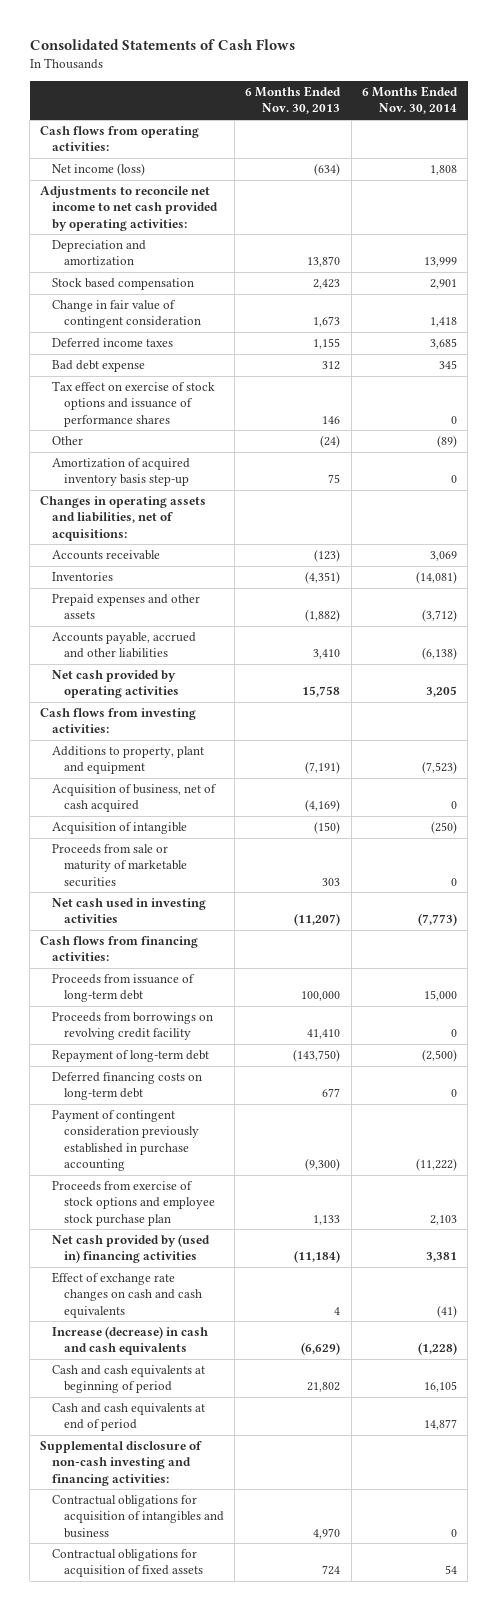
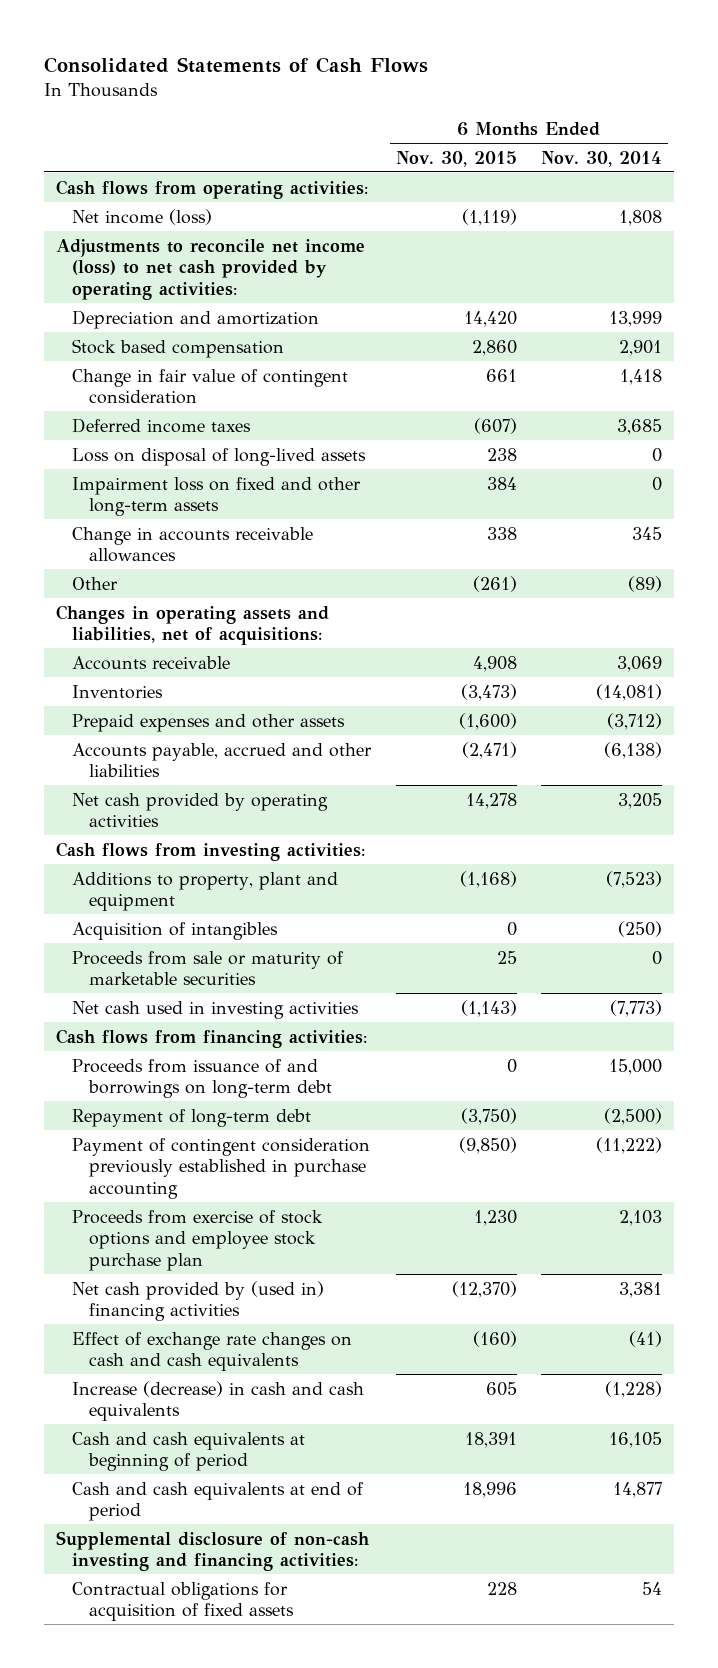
- | 6 Months Ended Nov. 30, 2013 | 6 Months Ended Nov. 30, 2014
+ | 6 Months Ended Nov. 30, 2015 | 6 Months Ended Nov. 30, 2014
- Adjustments to reconcile net income to net cash provided by operating activities:
+ Adjustments to reconcile net income (loss) to net cash provided by operating activities:
- Bad debt expense | 312 | 345
- Tax effect on exercise of stock options and issuance of performance shares | 146 | 0
+ Loss on disposal of long-lived assets | 238 | 0
+ Impairment loss on fixed and other long-term assets | 384 | 0
+ Change in accounts receivable allowances | 338 | 345
- Amortization of acquired inventory basis step-up | 75 | 0
- Acquisition of business, net of cash acquired | (4,169) | 0
- Acquisition of intangible | (150) | (250)
+ Acquisition of intangibles | 0 | (250)
- Proceeds from issuance of long-term debt | 100,000 | 15,000
- Proceeds from borrowings on revolving credit facility | 41,410 | 0
+ Proceeds from issuance of and borrowings on long-term debt | 0 | 15,000
- Deferred financing costs on long-term debt | 677 | 0
- Contractual obligations for acquisition of intangibles and business | 4,970 | 0

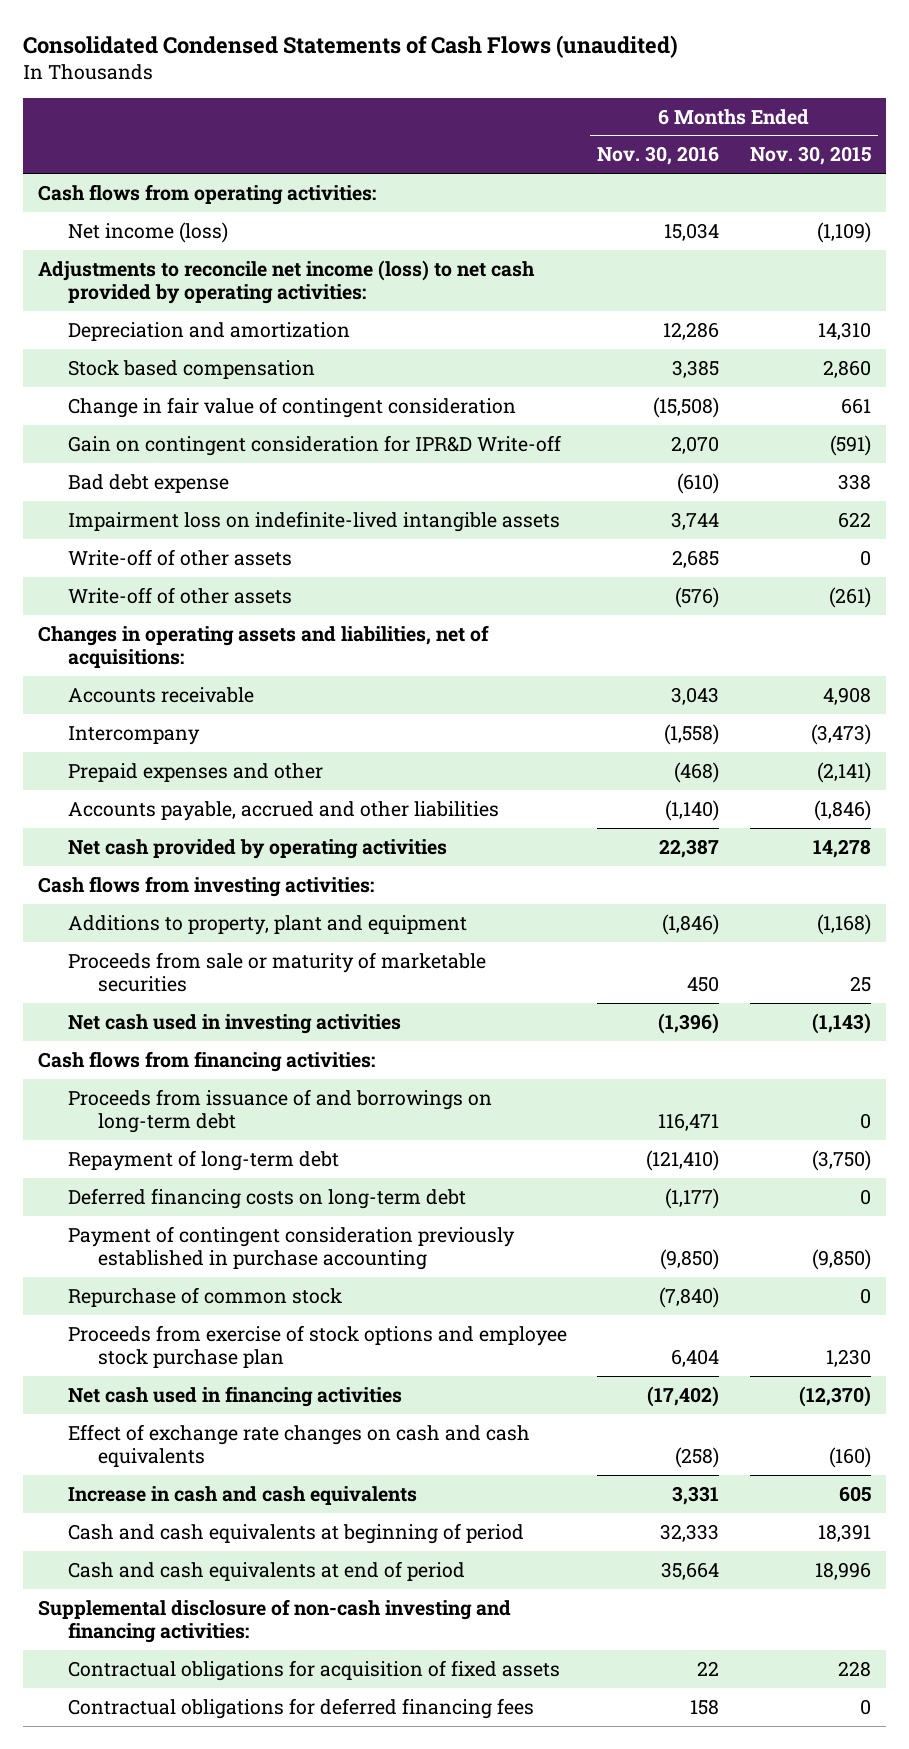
- Consolidated Statements of Cash Flows
+ Consolidated Condensed Statements of Cash Flows (unaudited)
- | 6 Months Ended Nov. 30, 2015 | 6 Months Ended Nov. 30, 2014
+ | 6 Months Ended Nov. 30, 2016 | 6 Months Ended Nov. 30, 2015
- Net income (loss) | (1,119) | 1,808
+ Net income (loss) | 15,034 | (1,109)
- Depreciation and amortization | 14,420 | 13,999
+ Depreciation and amortization | 12,286 | 14,310
- Deferred income taxes | (607) | 3,685
- Loss on disposal of long-lived assets | 238 | 0
- Impairment loss on fixed and other long-term assets | 384 | 0
- Change in accounts receivable allowances | 338 | 345
- Other | (261) | (89)
+ Gain on contingent consideration for IPR&D Write-off | 2,070 | (591)
+ Bad debt expense | (610) | 338
+ Impairment loss on indefinite-lived intangible assets | 3,744 | 622
+ Write-off of other assets | 2,685 | 0
+ Write-off of other assets | (576) | (261)
- Inventories | (3,473) | (14,081)
- Prepaid expenses and other assets | (1,600) | (3,712)
- Accounts payable, accrued and other liabilities | (2,471) | (6,138)
+ Intercompany | (1,558) | (3,473)
+ Prepaid expenses and other | (468) | (2,141)
+ Accounts payable, accrued and other liabilities | (1,140) | (1,846)
- Acquisition of intangibles | 0 | (250)
+ Deferred financing costs on long-term debt | (1,177) | 0
+ Repurchase of common stock | (7,840) | 0
- Net cash provided by (used in) financing activities | (12,370) | 3,381
+ Net cash used in financing activities | (17,402) | (12,370)
- Increase (decrease) in cash and cash equivalents | 605 | (1,228)
+ Increase in cash and cash equivalents | 3,331 | 605
+ Contractual obligations for deferred financing fees | 158 | 0

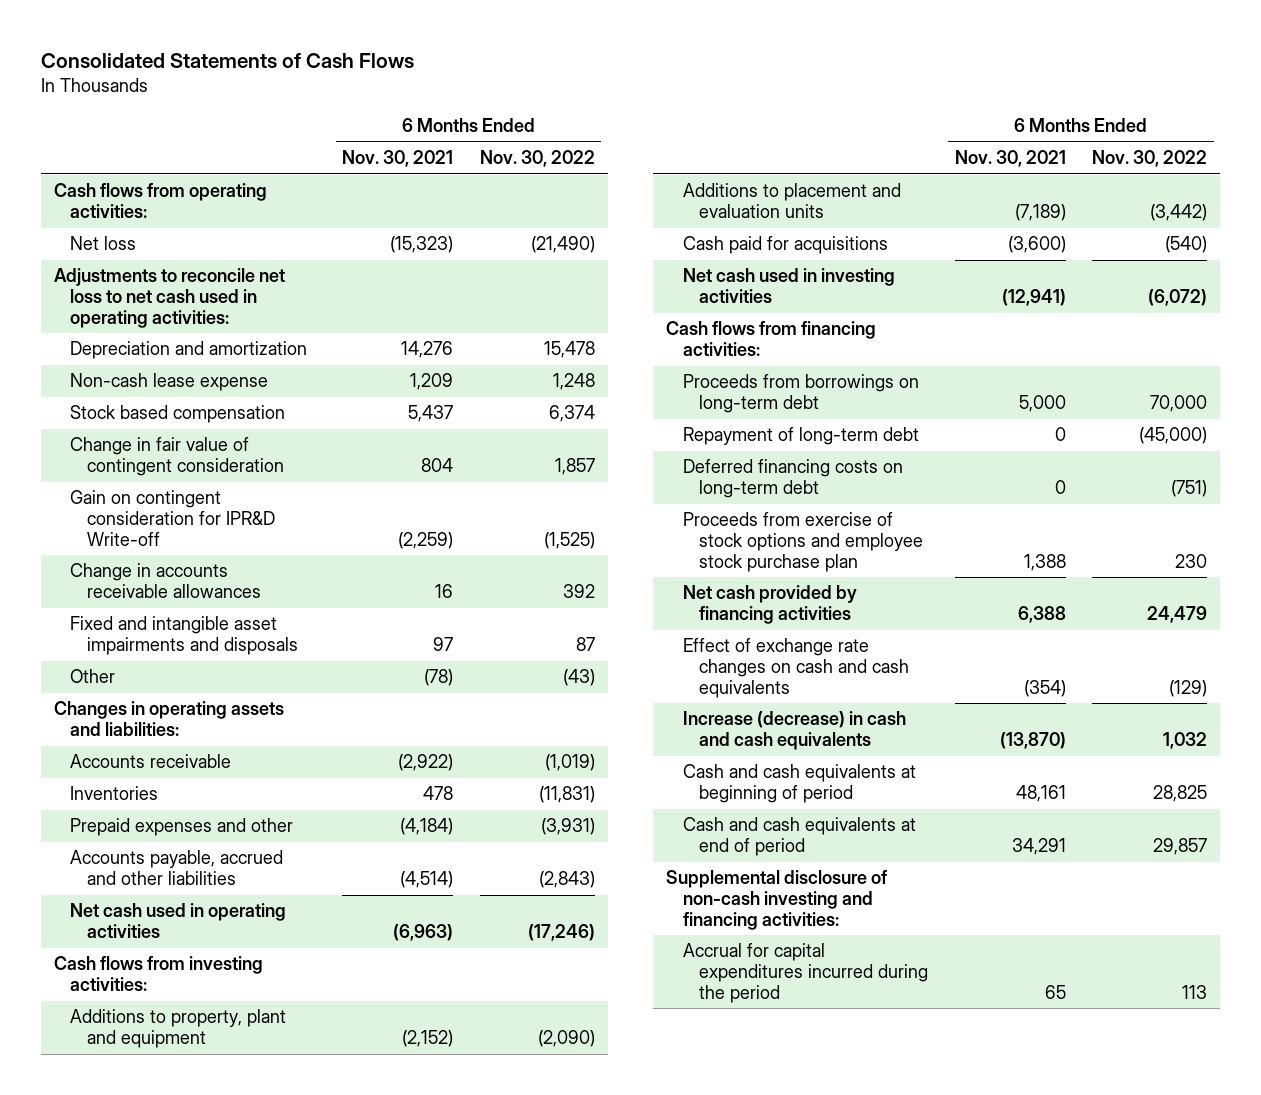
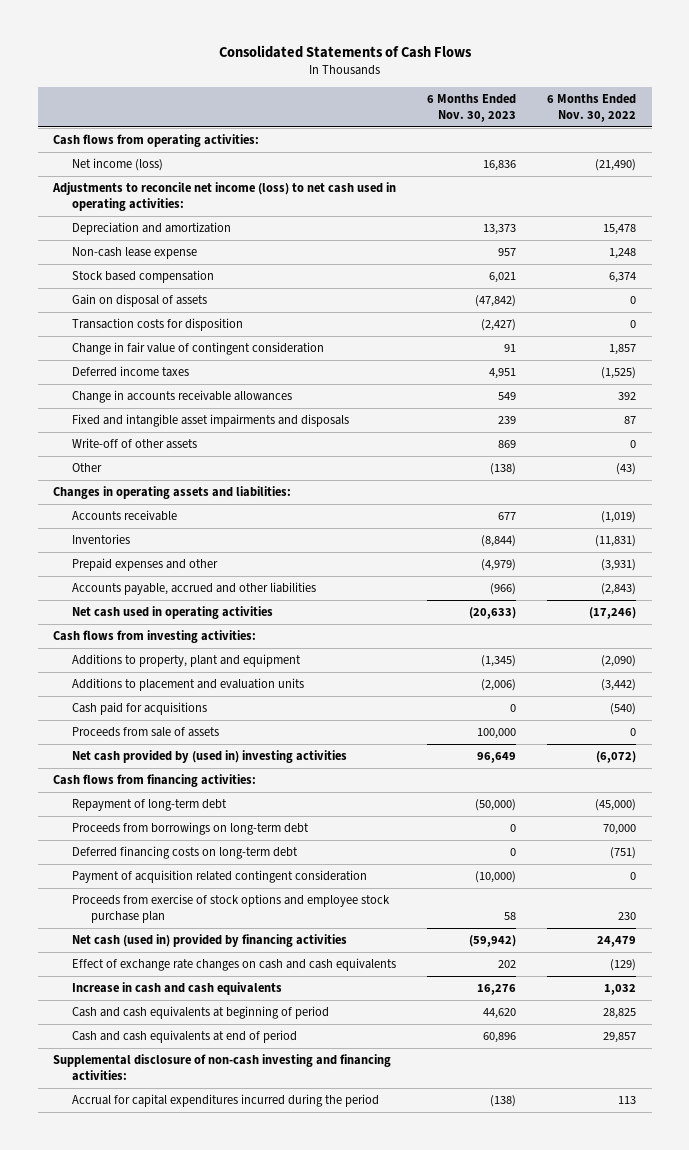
- | 6 Months Ended Nov. 30, 2021 | 6 Months Ended Nov. 30, 2022
+ | 6 Months Ended Nov. 30, 2023 | 6 Months Ended Nov. 30, 2022
- Net loss | (15,323) | (21,490)
- Adjustments to reconcile net loss to net cash used in operating activities:
+ Net income (loss) | 16,836 | (21,490)
+ Adjustments to reconcile net income (loss) to net cash used in operating activities:
+ Gain on disposal of assets | (47,842) | 0
+ Transaction costs for disposition | (2,427) | 0
- Gain on contingent consideration for IPR&D Write-off | (2,259) | (1,525)
+ Deferred income taxes | 4,951 | (1,525)
+ Write-off of other assets | 869 | 0
- Net cash used in investing activities | (12,941) | (6,072)
+ Proceeds from sale of assets | 100,000 | 0
+ Net cash provided by (used in) investing activities | 96,649 | (6,072)
moved down: Proceeds from borrowings on long-term debt | 0 | 70,000
+ Payment of acquisition related contingent consideration | (10,000) | 0
- Net cash provided by financing activities | 6,388 | 24,479
+ Net cash (used in) provided by financing activities | (59,942) | 24,479
- Increase (decrease) in cash and cash equivalents | (13,870) | 1,032
+ Increase in cash and cash equivalents | 16,276 | 1,032

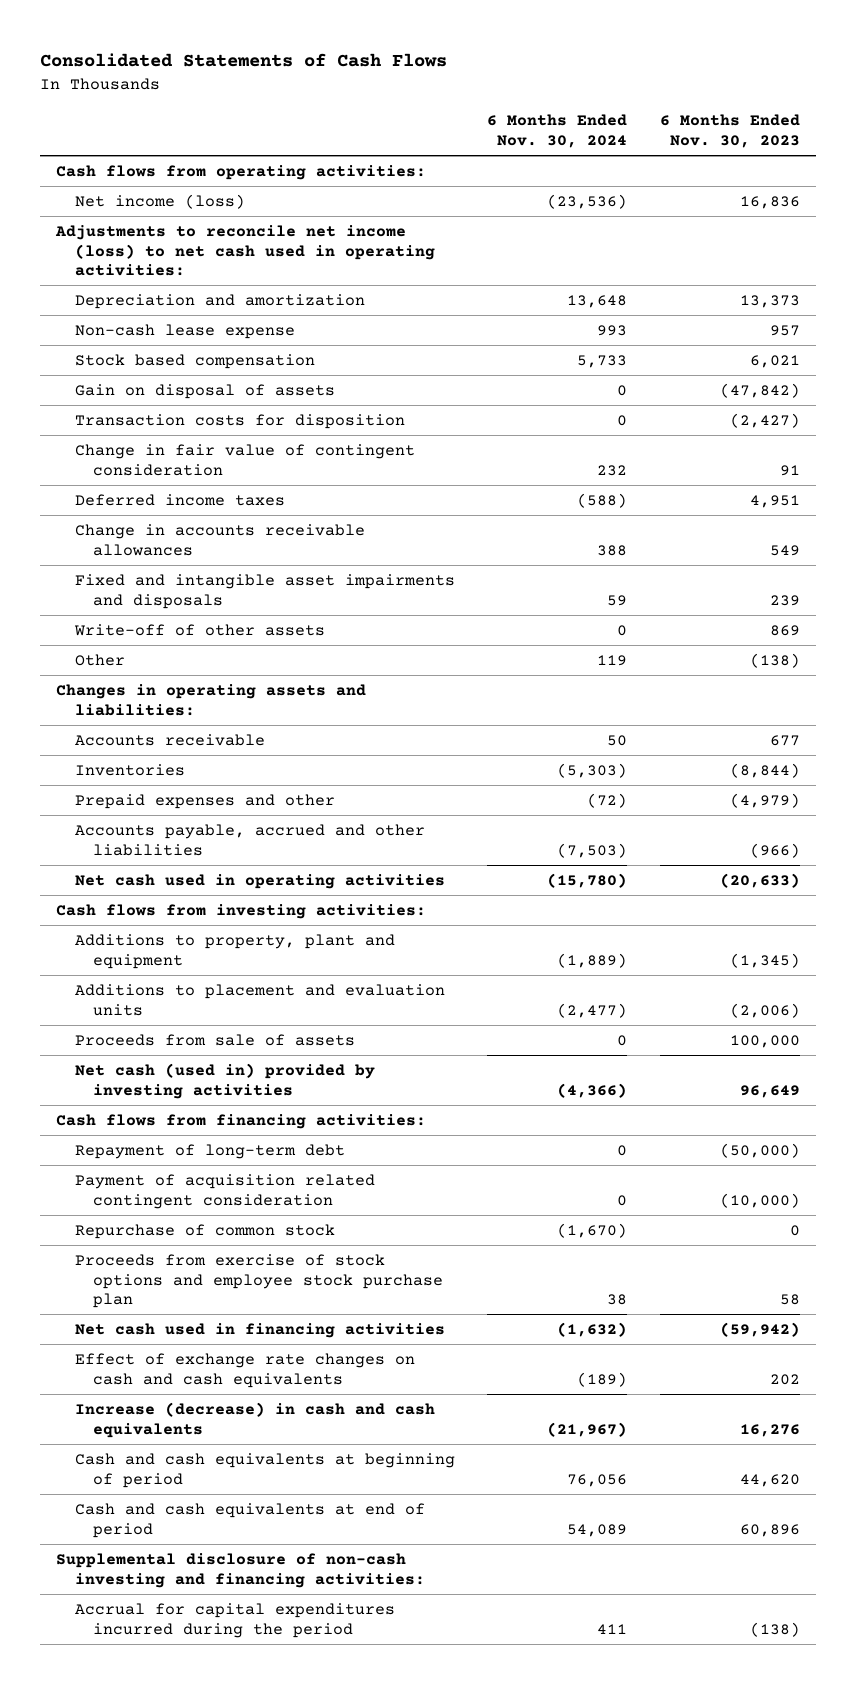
- | 6 Months Ended Nov. 30, 2023 | 6 Months Ended Nov. 30, 2022
+ | 6 Months Ended Nov. 30, 2024 | 6 Months Ended Nov. 30, 2023
- Cash paid for acquisitions | 0 | (540)
- Net cash provided by (used in) investing activities | 96,649 | (6,072)
+ Net cash (used in) provided by investing activities | (4,366) | 96,649
- Proceeds from borrowings on long-term debt | 0 | 70,000
- Deferred financing costs on long-term debt | 0 | (751)
+ Repurchase of common stock | (1,670) | 0
- Net cash (used in) provided by financing activities | (59,942) | 24,479
+ Net cash used in financing activities | (1,632) | (59,942)
- Increase in cash and cash equivalents | 16,276 | 1,032
+ Increase (decrease) in cash and cash equivalents | (21,967) | 16,276

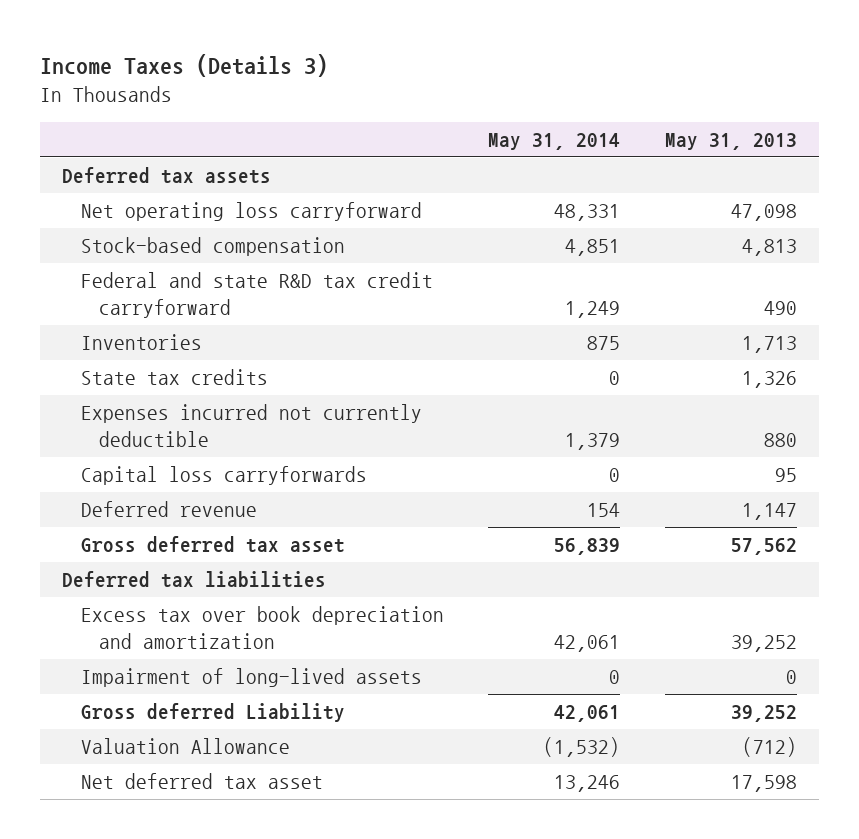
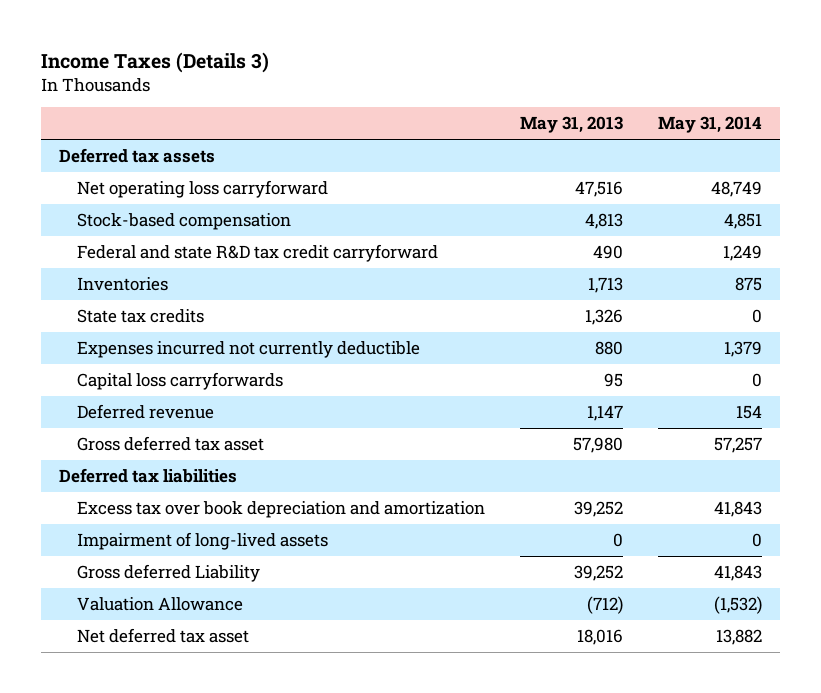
- | May 31, 2014 | May 31, 2013
+ | May 31, 2013 | May 31, 2014
- Net operating loss carryforward | 48,331 | 47,098
+ Net operating loss carryforward | 47,516 | 48,749
- Gross deferred tax asset | 56,839 | 57,562
+ Gross deferred tax asset | 57,980 | 57,257
- Excess tax over book depreciation and amortization | 42,061 | 39,252
+ Excess tax over book depreciation and amortization | 39,252 | 41,843
- Gross deferred Liability | 42,061 | 39,252
+ Gross deferred Liability | 39,252 | 41,843
- Net deferred tax asset | 13,246 | 17,598
+ Net deferred tax asset | 18,016 | 13,882

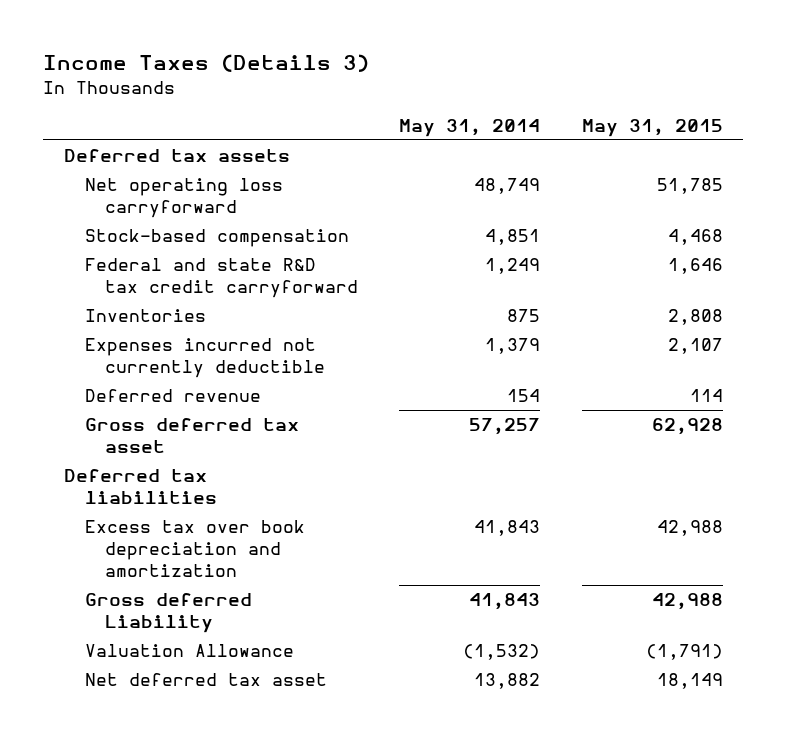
- | May 31, 2013 | May 31, 2014
+ | May 31, 2014 | May 31, 2015
- State tax credits | 1,326 | 0
- Capital loss carryforwards | 95 | 0
- Impairment of long-lived assets | 0 | 0

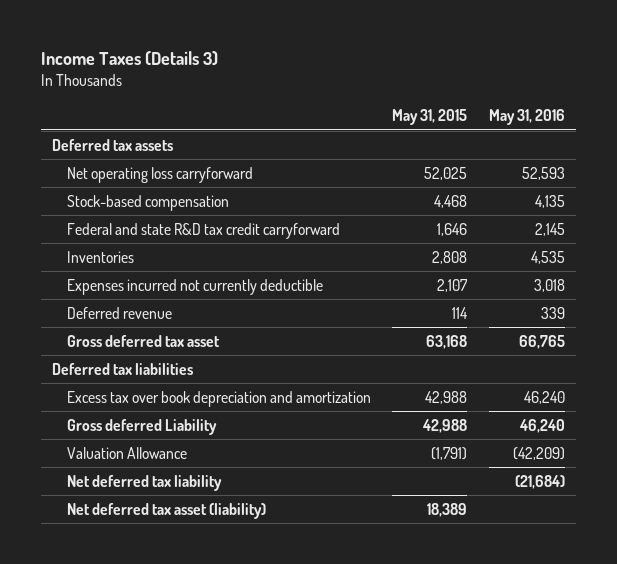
- | May 31, 2014 | May 31, 2015
+ | May 31, 2015 | May 31, 2016
- Net operating loss carryforward | 48,749 | 51,785
+ Net operating loss carryforward | 52,025 | 52,593
- Gross deferred tax asset | 57,257 | 62,928
+ Gross deferred tax asset | 63,168 | 66,765
- Net deferred tax asset | 13,882 | 18,149
+ Net deferred tax liability | | (21,684)
+ Net deferred tax asset (liability) | 18,389 |

